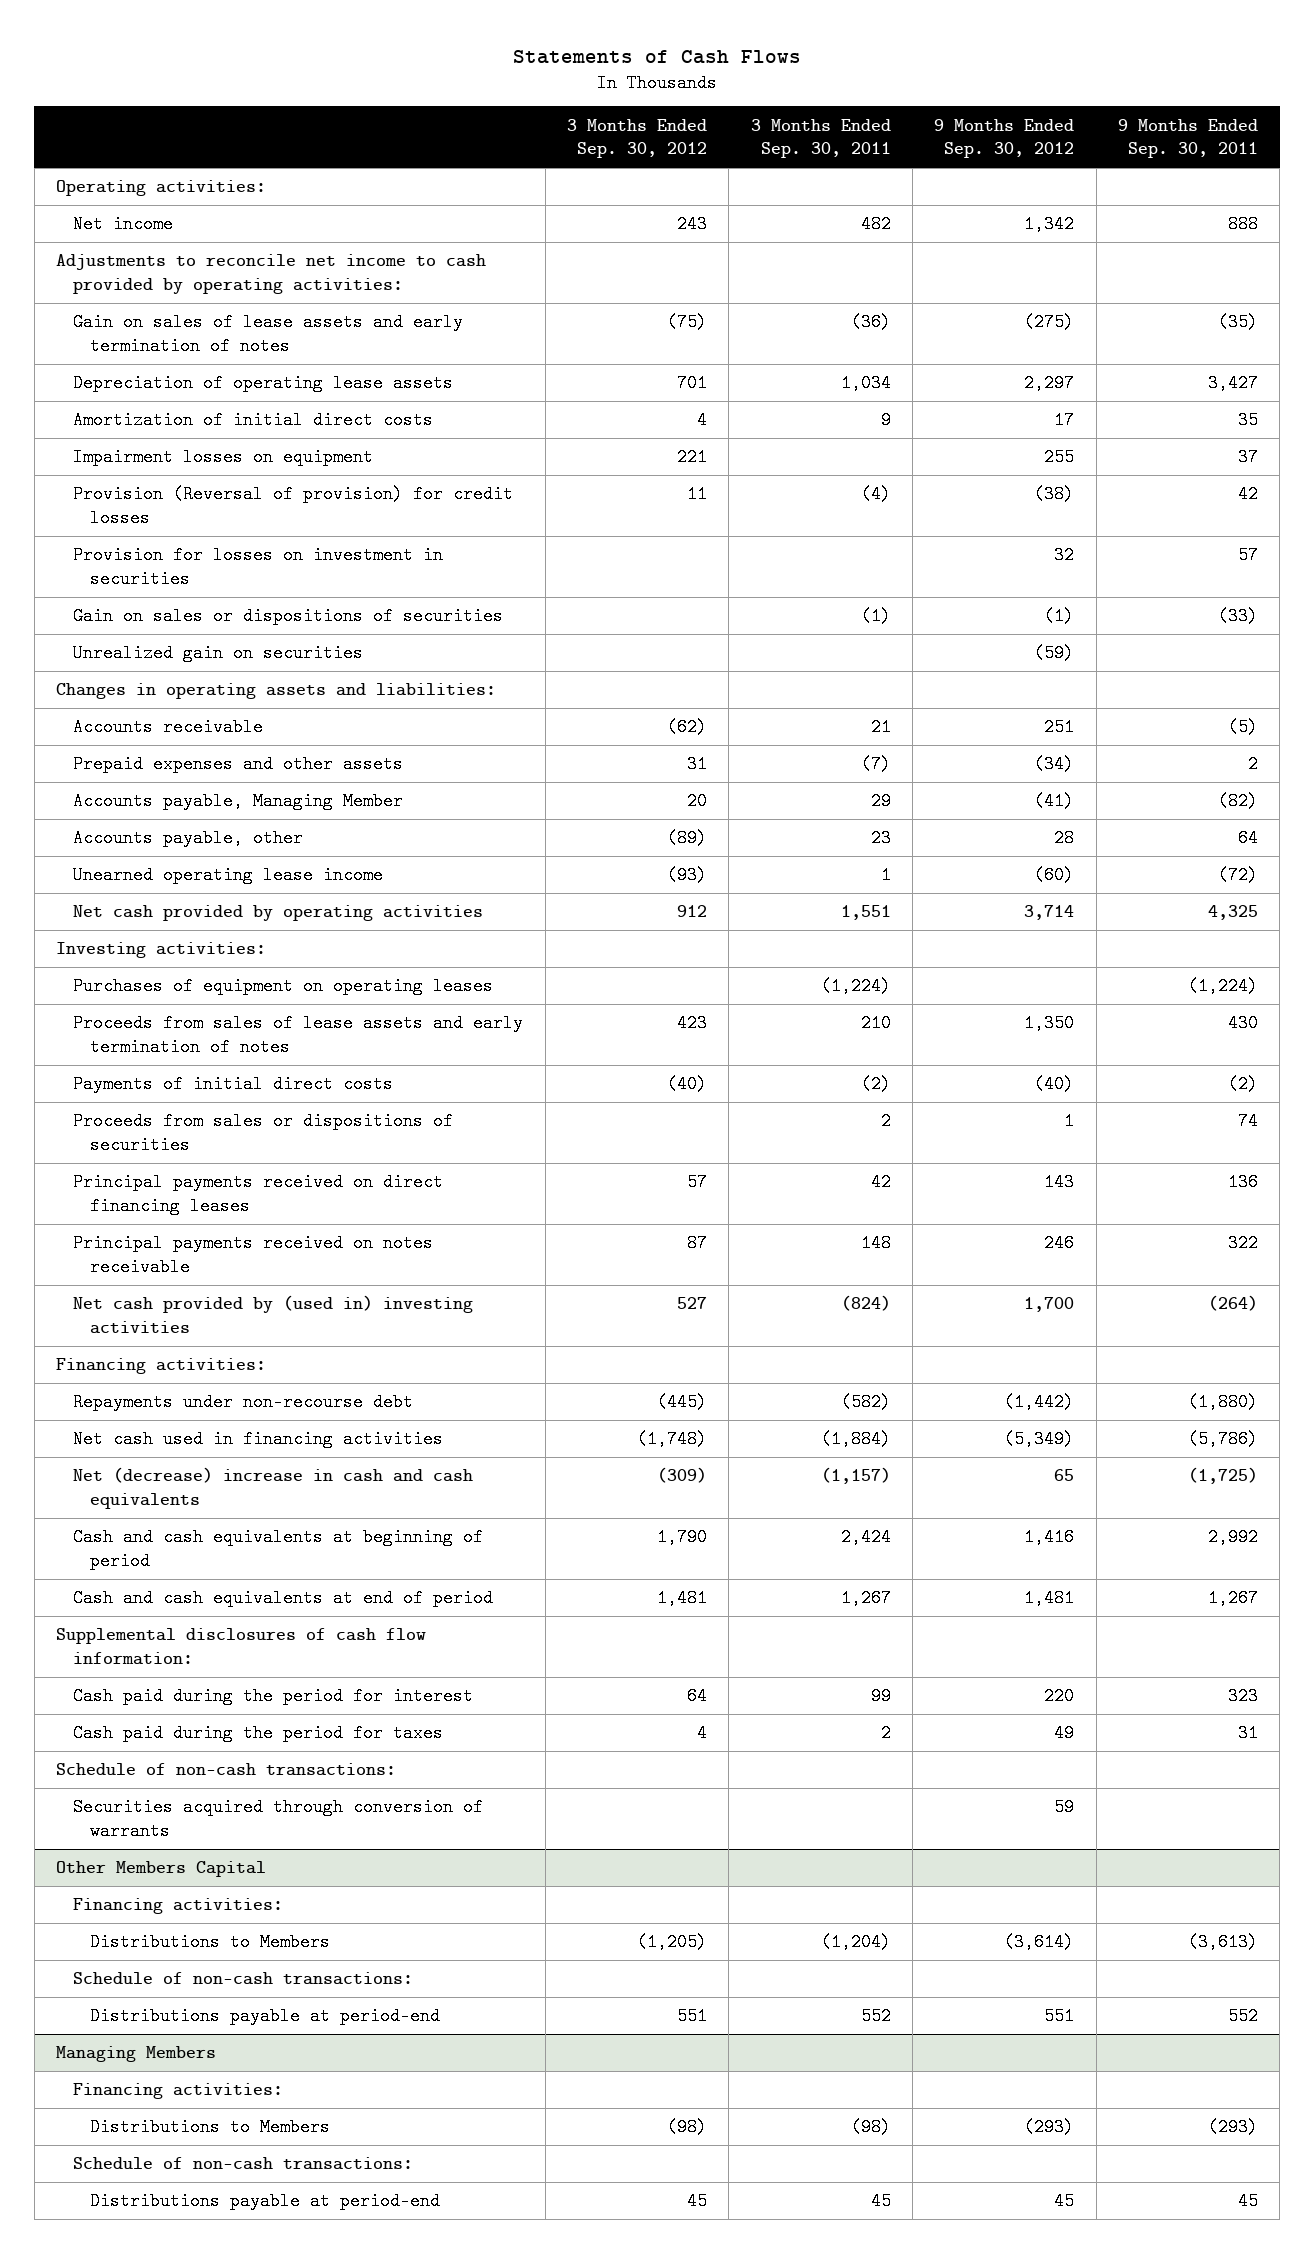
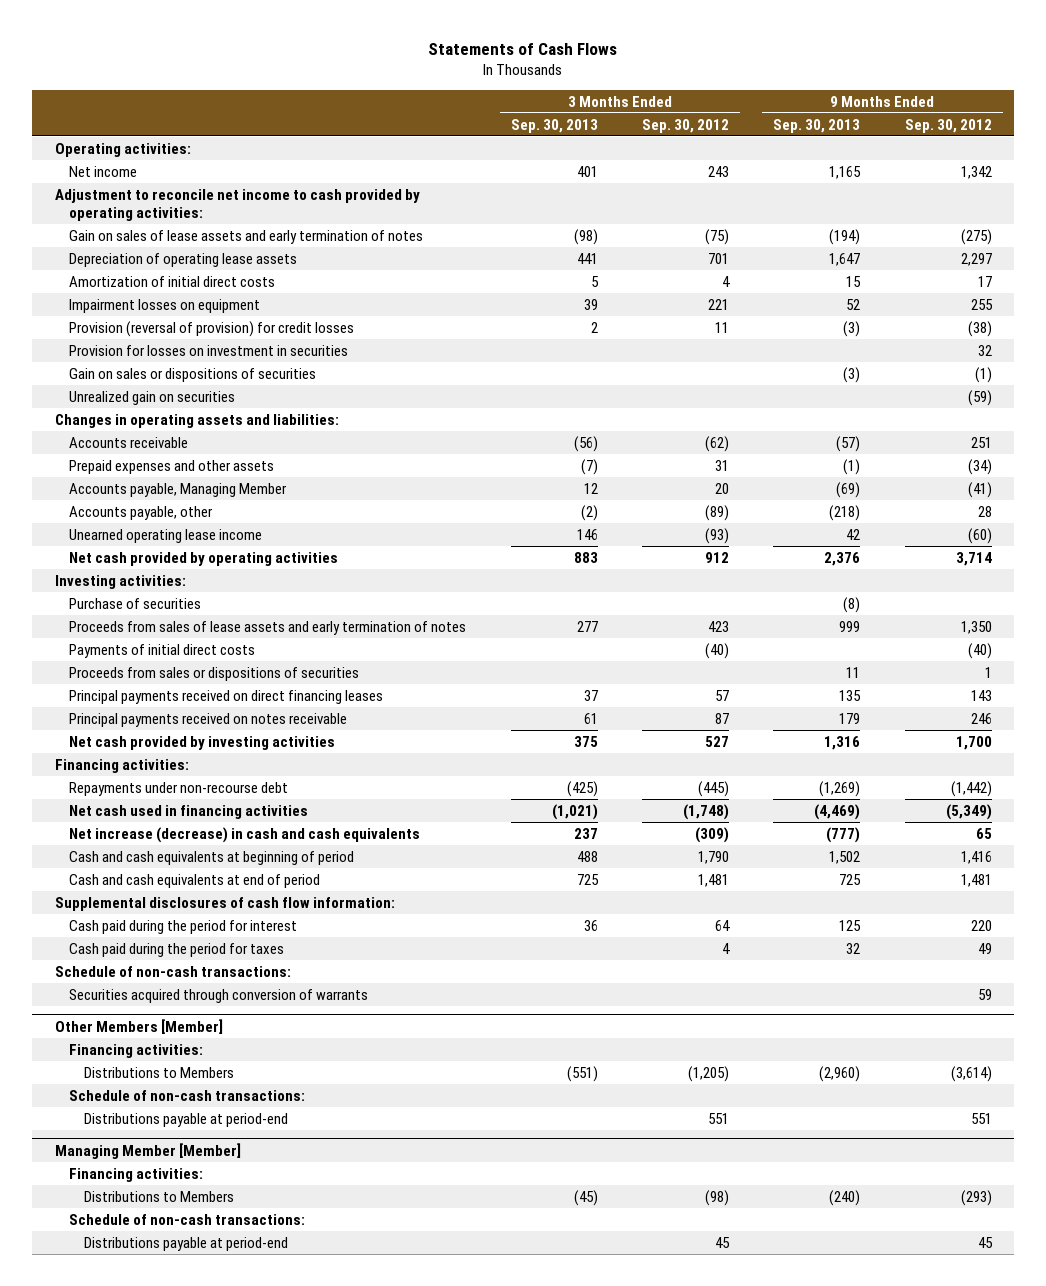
- | 3 Months Ended Sep. 30, 2012 | 3 Months Ended Sep. 30, 2011 | 9 Months Ended Sep. 30, 2012 | 9 Months Ended Sep. 30, 2011
+ | 3 Months Ended Sep. 30, 2013 | 3 Months Ended Sep. 30, 2012 | 9 Months Ended Sep. 30, 2013 | 9 Months Ended Sep. 30, 2012
- Adjustments to reconcile net income to cash provided by operating activities:
+ Adjustment to reconcile net income to cash provided by operating activities:
- Provision (Reversal of provision) for credit losses | 11 | (4) | (38) | 42
+ Provision (reversal of provision) for credit losses | 2 | 11 | (3) | (38)
- Purchases of equipment on operating leases | | (1,224) | | (1,224)
+ Purchase of securities | | | (8) |
- Net cash provided by (used in) investing activities | 527 | (824) | 1,700 | (264)
+ Net cash provided by investing activities | 375 | 527 | 1,316 | 1,700
- Net (decrease) increase in cash and cash equivalents | (309) | (1,157) | 65 | (1,725)
+ Net increase (decrease) in cash and cash equivalents | 237 | (309) | (777) | 65
- Other Members Capital
+ Other Members [Member]
- Managing Members
+ Managing Member [Member]

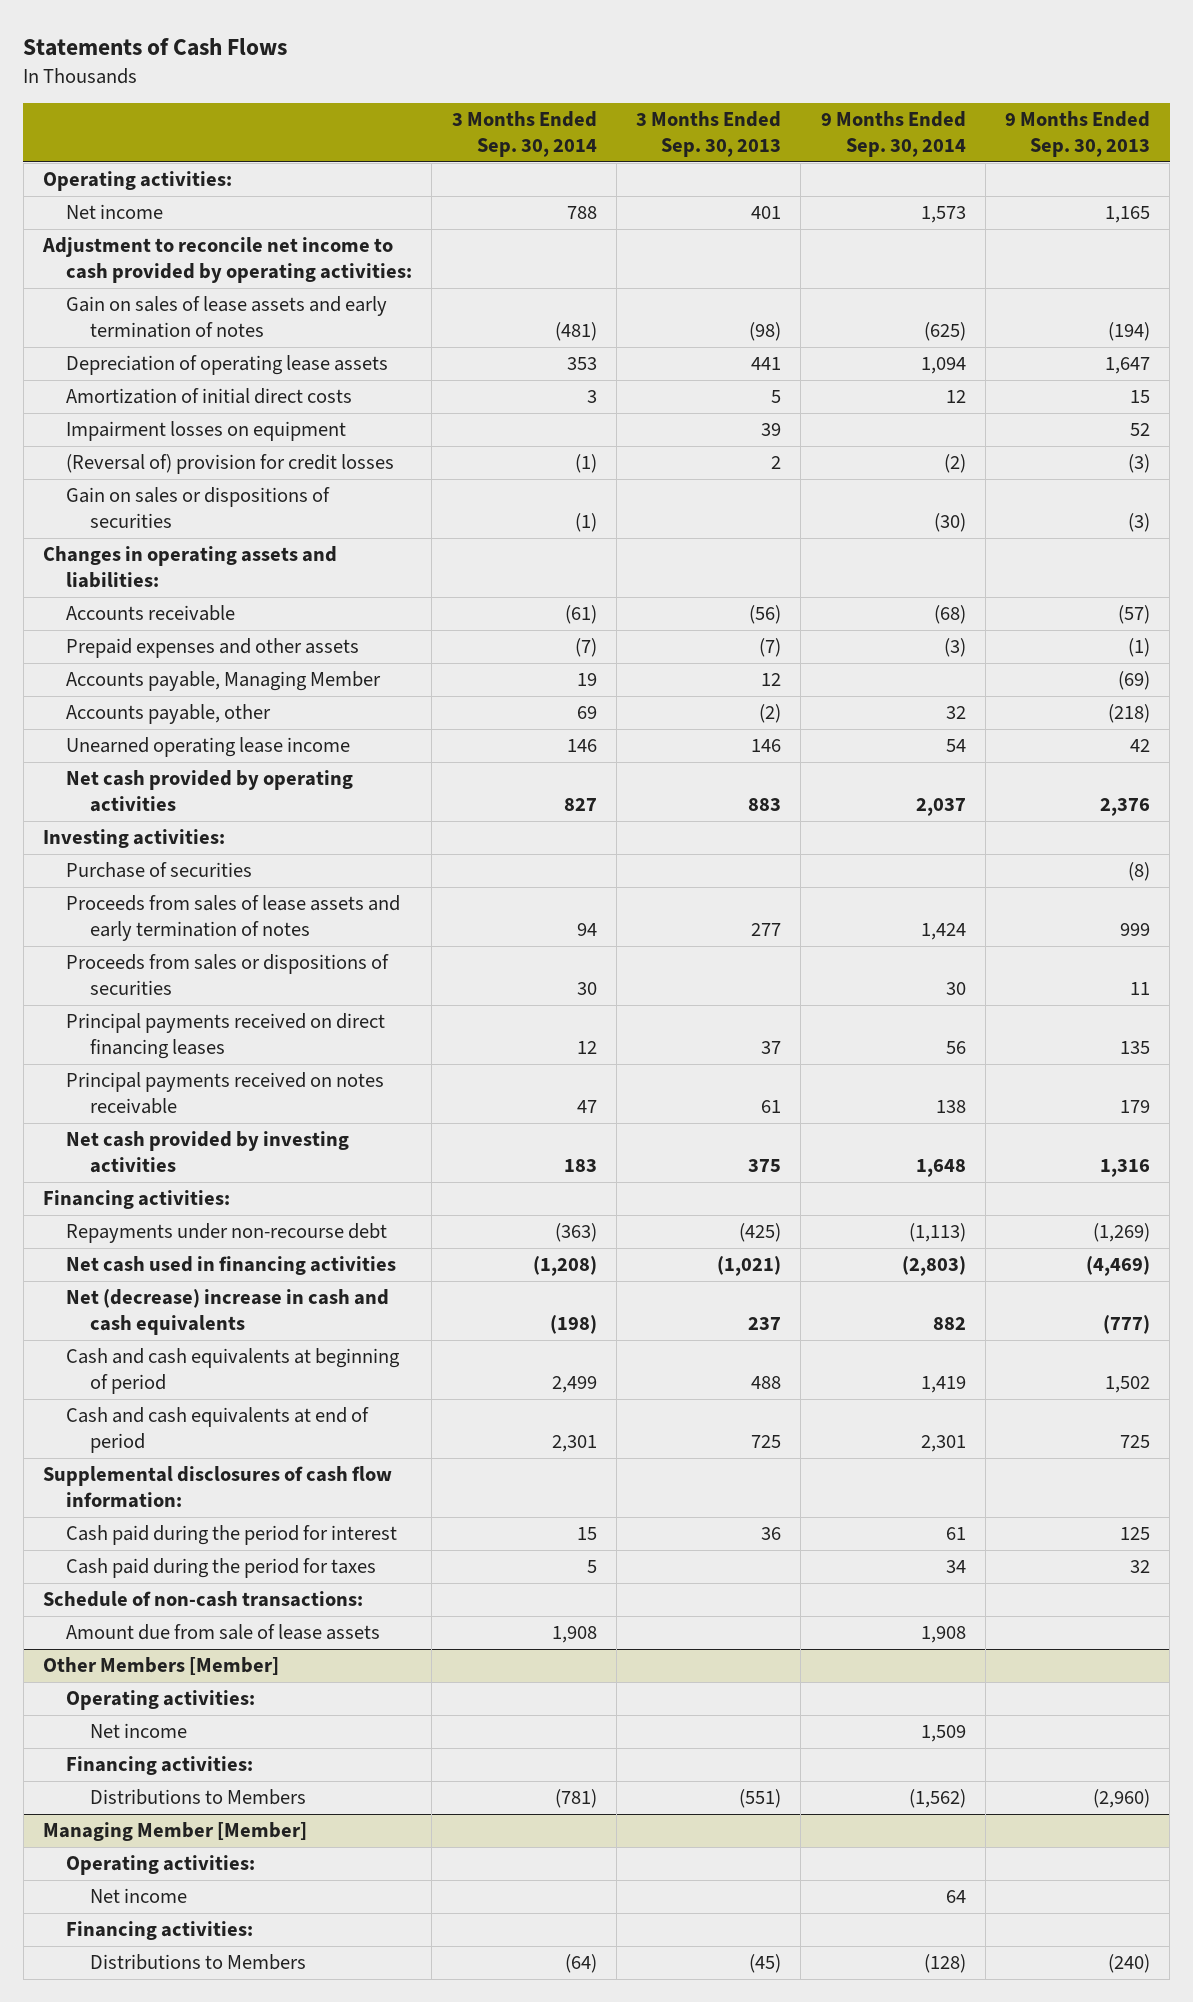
- | 3 Months Ended Sep. 30, 2013 | 3 Months Ended Sep. 30, 2012 | 9 Months Ended Sep. 30, 2013 | 9 Months Ended Sep. 30, 2012
+ | 3 Months Ended Sep. 30, 2014 | 3 Months Ended Sep. 30, 2013 | 9 Months Ended Sep. 30, 2014 | 9 Months Ended Sep. 30, 2013
- Provision (reversal of provision) for credit losses | 2 | 11 | (3) | (38)
- Provision for losses on investment in securities | | | | 32
+ (Reversal of) provision for credit losses | (1) | 2 | (2) | (3)
- Unrealized gain on securities | | | | (59)
- Payments of initial direct costs | | (40) | | (40)
- Net increase (decrease) in cash and cash equivalents | 237 | (309) | (777) | 65
+ Net (decrease) increase in cash and cash equivalents | (198) | 237 | 882 | (777)
- Securities acquired through conversion of warrants | | | | 59
+ Amount due from sale of lease assets | 1,908 | | 1,908 |
@ Other Members [Member]
+ Operating activities:
+ Net income | | | 1,509 |
- Schedule of non-cash transactions:
- Distributions payable at period-end | | 551 | | 551
@ Managing Member [Member]
+ Operating activities:
+ Net income | | | 64 |
- Schedule of non-cash transactions:
- Distributions payable at period-end | | 45 | | 45

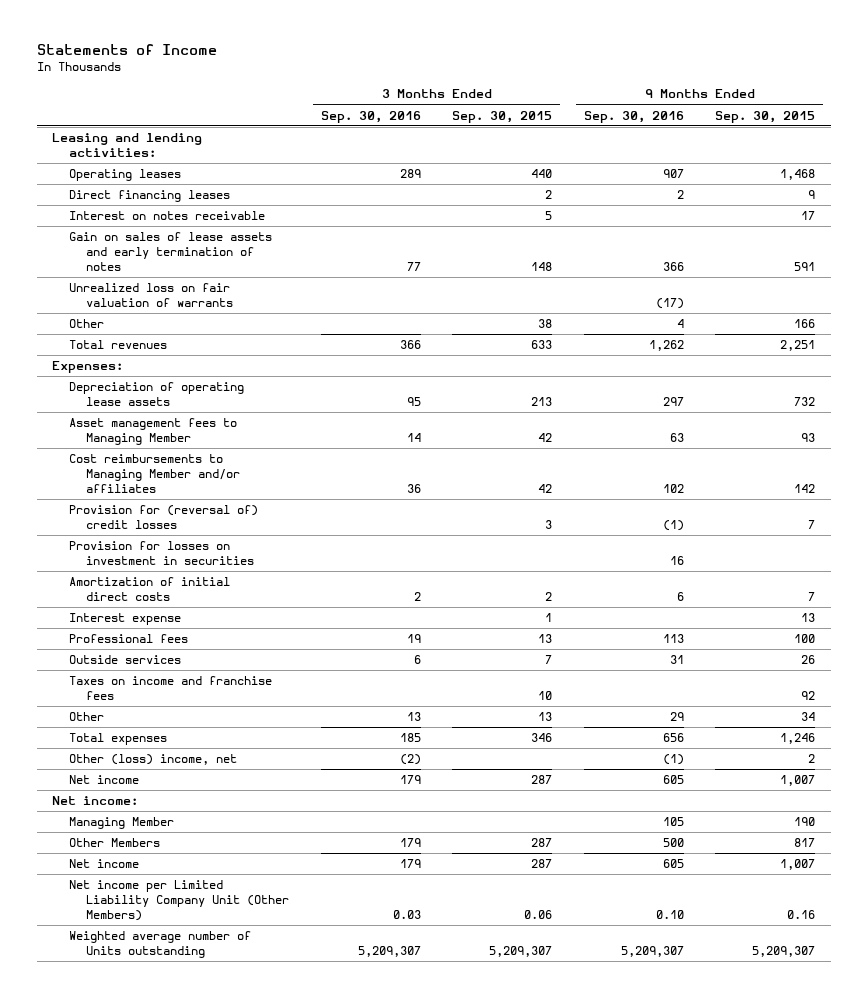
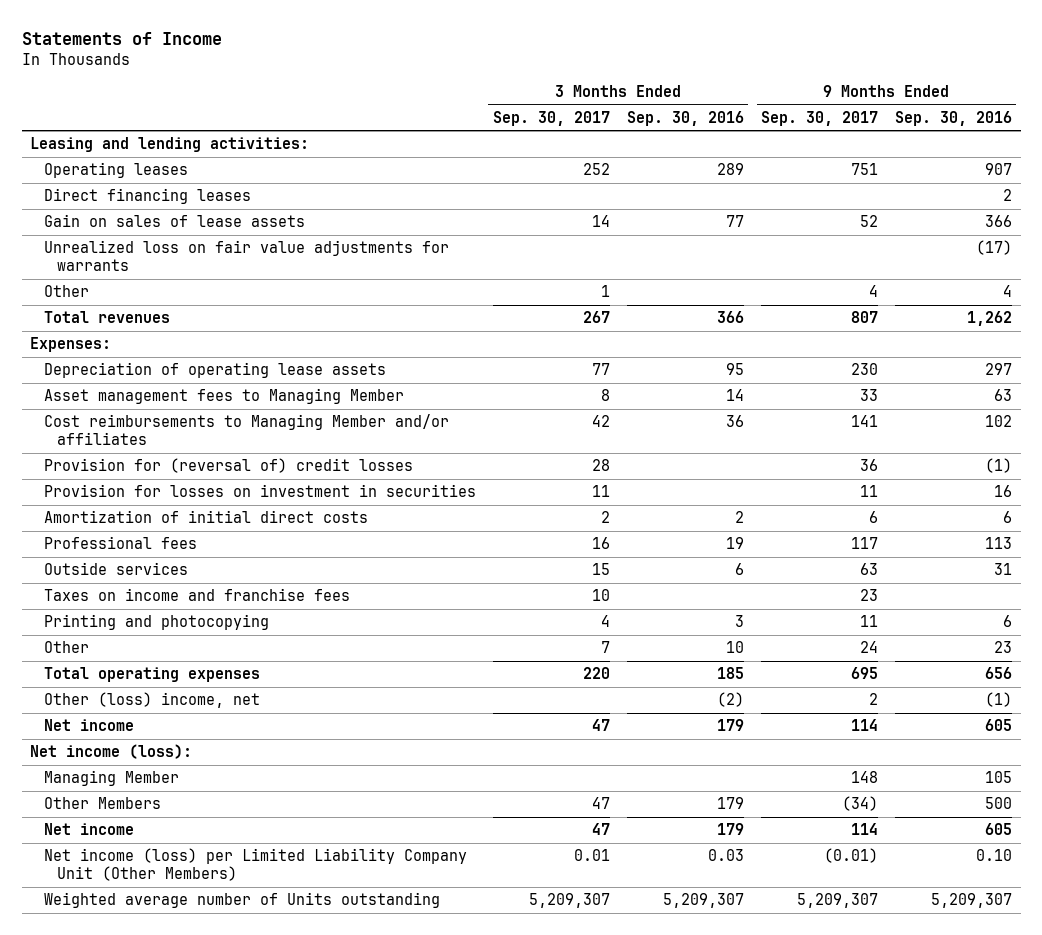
- | 3 Months Ended Sep. 30, 2016 | 3 Months Ended Sep. 30, 2015 | 9 Months Ended Sep. 30, 2016 | 9 Months Ended Sep. 30, 2015
+ | 3 Months Ended Sep. 30, 2017 | 3 Months Ended Sep. 30, 2016 | 9 Months Ended Sep. 30, 2017 | 9 Months Ended Sep. 30, 2016
- Interest on notes receivable | | 5 | | 17
- Gain on sales of lease assets and early termination of notes | 77 | 148 | 366 | 591
- Unrealized loss on fair valuation of warrants | | | (17) |
+ Gain on sales of lease assets | 14 | 77 | 52 | 366
+ Unrealized loss on fair value adjustments for warrants | | | | (17)
- Interest expense | | 1 | | 13
- Other | 13 | 13 | 29 | 34
- Total expenses | 185 | 346 | 656 | 1,246
+ Printing and photocopying | 4 | 3 | 11 | 6
+ Other | 7 | 10 | 24 | 23
+ Total operating expenses | 220 | 185 | 695 | 656
- Net income:
+ Net income (loss):
- Net income per Limited Liability Company Unit (Other Members) | 0.03 | 0.06 | 0.10 | 0.16
+ Net income (loss) per Limited Liability Company Unit (Other Members) | 0.01 | 0.03 | (0.01) | 0.10

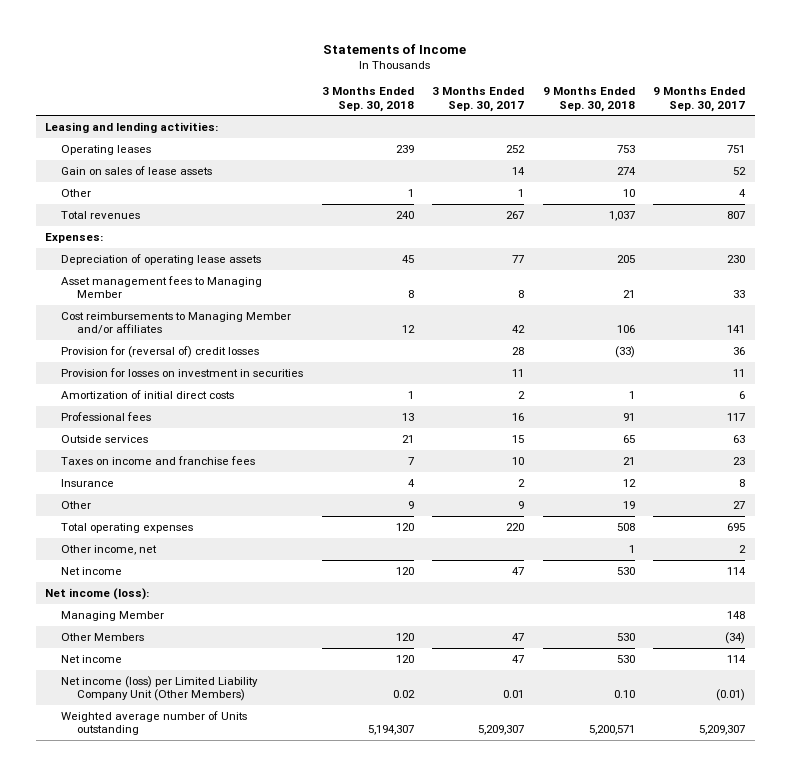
- | 3 Months Ended Sep. 30, 2017 | 3 Months Ended Sep. 30, 2016 | 9 Months Ended Sep. 30, 2017 | 9 Months Ended Sep. 30, 2016
+ | 3 Months Ended Sep. 30, 2018 | 3 Months Ended Sep. 30, 2017 | 9 Months Ended Sep. 30, 2018 | 9 Months Ended Sep. 30, 2017
- Direct financing leases | | | | 2
- Unrealized loss on fair value adjustments for warrants | | | | (17)
- Printing and photocopying | 4 | 3 | 11 | 6
- Other | 7 | 10 | 24 | 23
+ Insurance | 4 | 2 | 12 | 8
+ Other | 9 | 9 | 19 | 27
- Other (loss) income, net | | (2) | 2 | (1)
+ Other income, net | | | 1 | 2

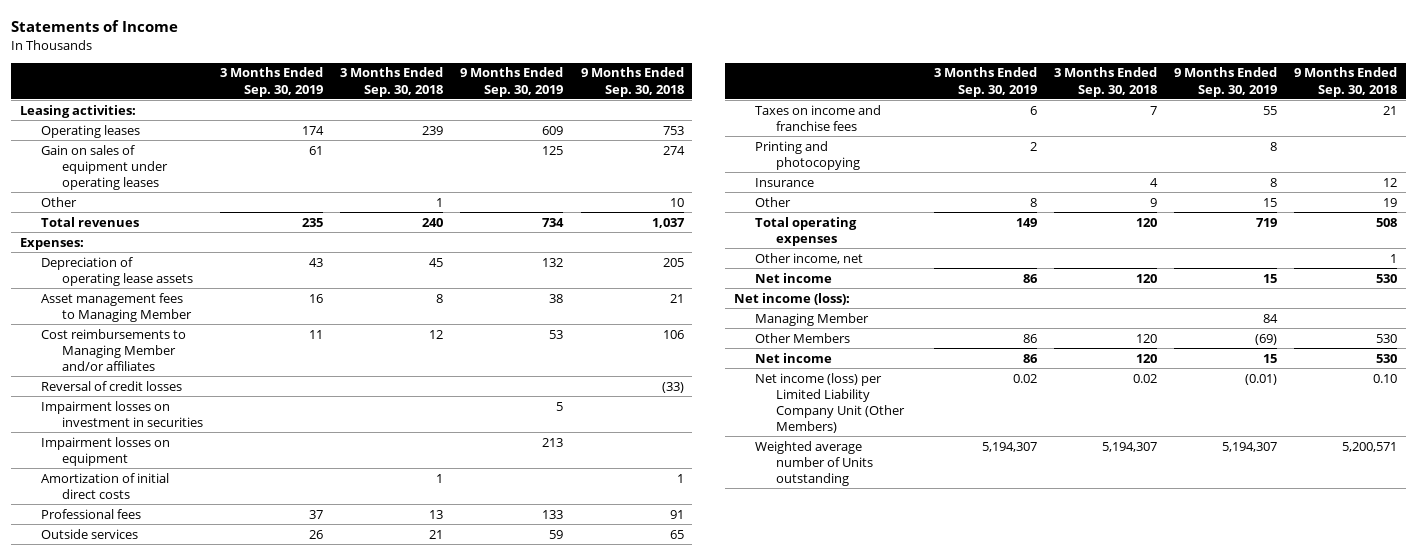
- | 3 Months Ended Sep. 30, 2018 | 3 Months Ended Sep. 30, 2017 | 9 Months Ended Sep. 30, 2018 | 9 Months Ended Sep. 30, 2017
+ | 3 Months Ended Sep. 30, 2019 | 3 Months Ended Sep. 30, 2018 | 9 Months Ended Sep. 30, 2019 | 9 Months Ended Sep. 30, 2018
- Leasing and lending activities:
+ Leasing activities:
- Gain on sales of lease assets | | 14 | 274 | 52
+ Gain on sales of equipment under operating leases | 61 | | 125 | 274
- Provision for (reversal of) credit losses | | 28 | (33) | 36
- Provision for losses on investment in securities | | 11 | | 11
+ Reversal of credit losses | | | | (33)
+ Impairment losses on investment in securities | | | 5 |
+ Impairment losses on equipment | | | 213 |
+ Printing and photocopying | 2 | | 8 |

